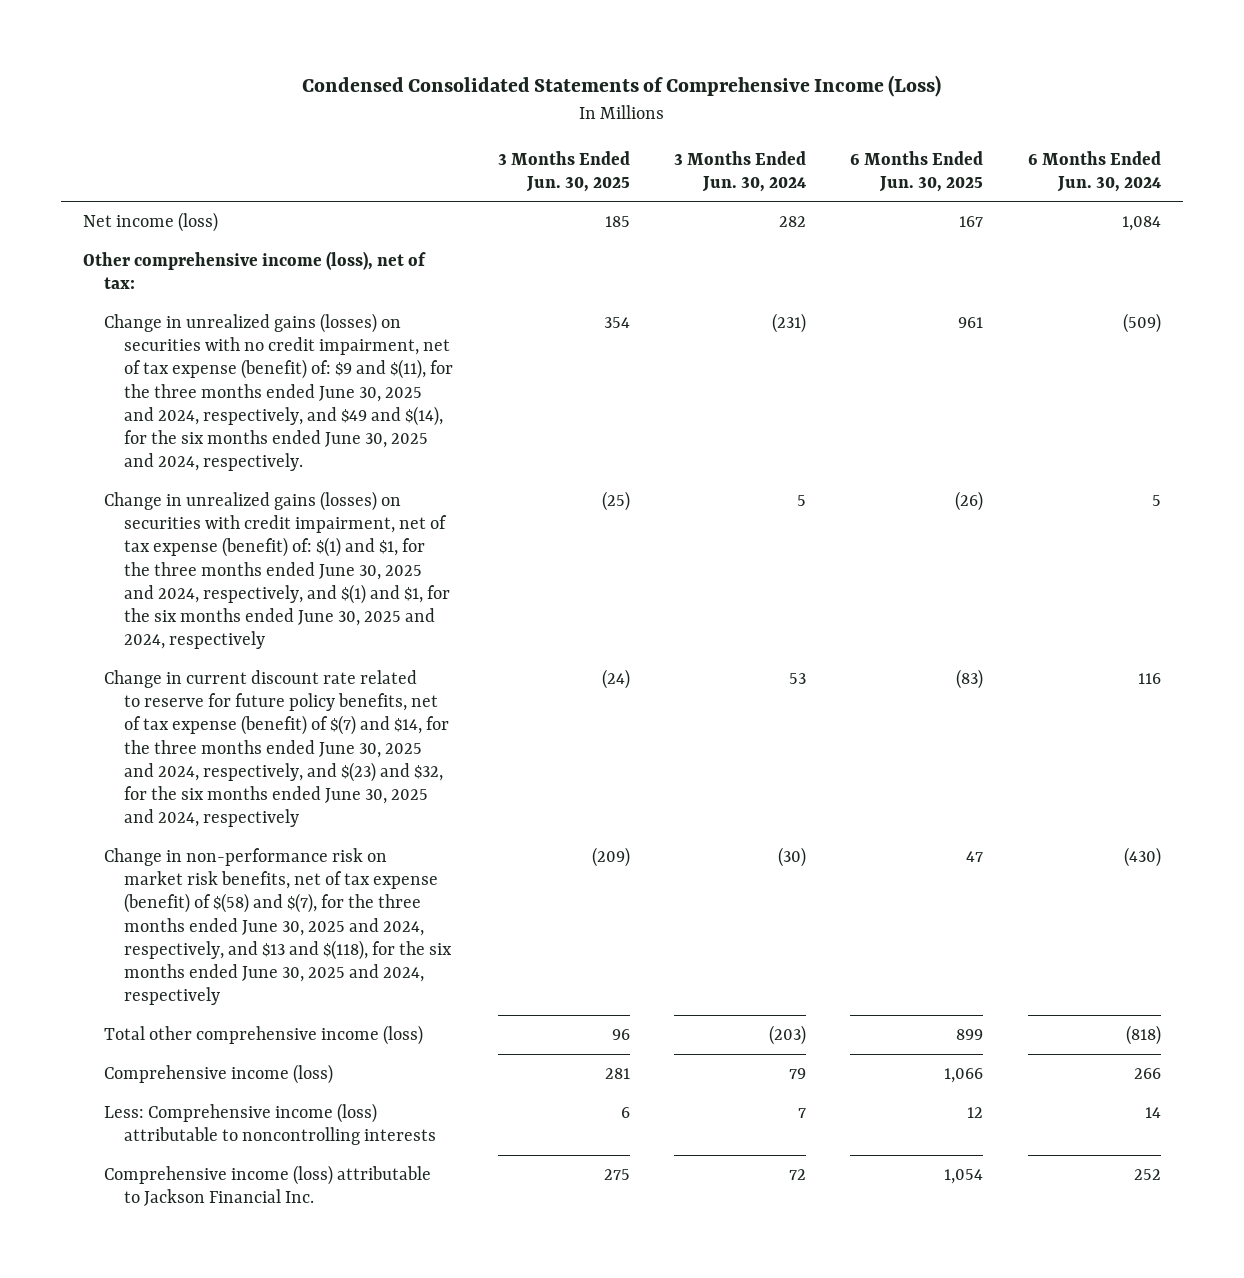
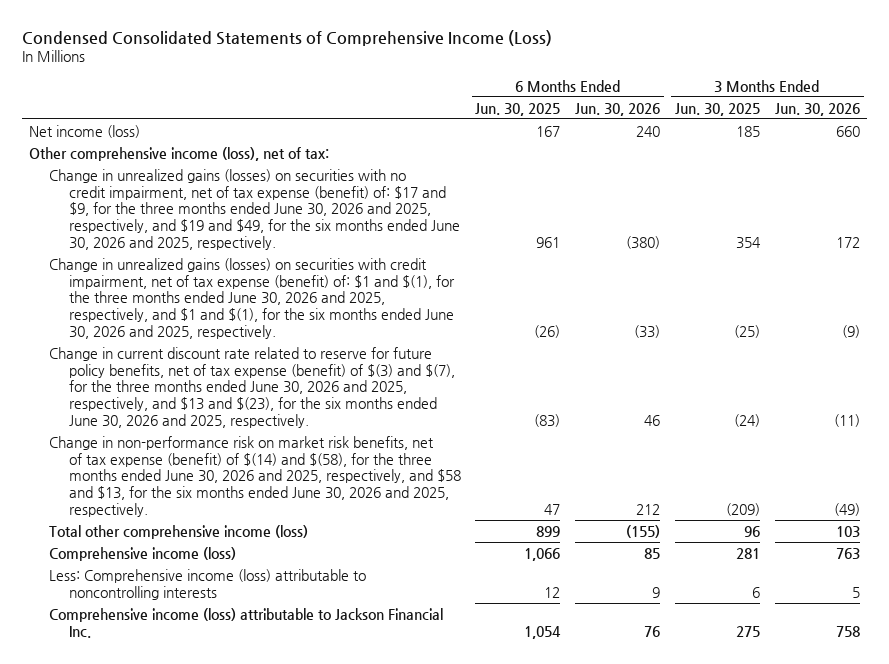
- | 3 Months Ended Jun. 30, 2025 | 3 Months Ended Jun. 30, 2024 | 6 Months Ended Jun. 30, 2025 | 6 Months Ended Jun. 30, 2024
+ | 6 Months Ended Jun. 30, 2025 | 6 Months Ended Jun. 30, 2026 | 3 Months Ended Jun. 30, 2025 | 3 Months Ended Jun. 30, 2026
- Change in unrealized gains (losses) on securities with no credit impairment, net of tax expense (benefit) of: $9 and $(11), for the three months ended June 30, 2025 and 2024, respectively, and $49 and $(14), for the six months ended June 30, 2025 and 2024, respectively. | 354 | (231) | 961 | (509)
- Change in unrealized gains (losses) on securities with credit impairment, net of tax expense (benefit) of: $(1) and $1, for the three months ended June 30, 2025 and 2024, respectively, and $(1) and $1, for the six months ended June 30, 2025 and 2024, respectively | (25) | 5 | (26) | 5
- Change in current discount rate related to reserve for future policy benefits, net of tax expense (benefit) of $(7) and $14, for the three months ended June 30, 2025 and 2024, respectively, and $(23) and $32, for the six months ended June 30, 2025 and 2024, respectively | (24) | 53 | (83) | 116
- Change in non-performance risk on market risk benefits, net of tax expense (benefit) of $(58) and $(7), for the three months ended June 30, 2025 and 2024, respectively, and $13 and $(118), for the six months ended June 30, 2025 and 2024, respectively | (209) | (30) | 47 | (430)
+ Change in unrealized gains (losses) on securities with no credit impairment, net of tax expense (benefit) of: $17 and $9, for the three months ended June 30, 2026 and 2025, respectively, and $19 and $49, for the six months ended June 30, 2026 and 2025, respectively. | 961 | (380) | 354 | 172
+ Change in unrealized gains (losses) on securities with credit impairment, net of tax expense (benefit) of: $1 and $(1), for the three months ended June 30, 2026 and 2025, respectively, and $1 and $(1), for the six months ended June 30, 2026 and 2025, respectively. | (26) | (33) | (25) | (9)
+ Change in current discount rate related to reserve for future policy benefits, net of tax expense (benefit) of $(3) and $(7), for the three months ended June 30, 2026 and 2025, respectively, and $13 and $(23), for the six months ended June 30, 2026 and 2025, respectively. | (83) | 46 | (24) | (11)
+ Change in non-performance risk on market risk benefits, net of tax expense (benefit) of $(14) and $(58), for the three months ended June 30, 2026 and 2025, respectively, and $58 and $13, for the six months ended June 30, 2026 and 2025, respectively. | 47 | 212 | (209) | (49)

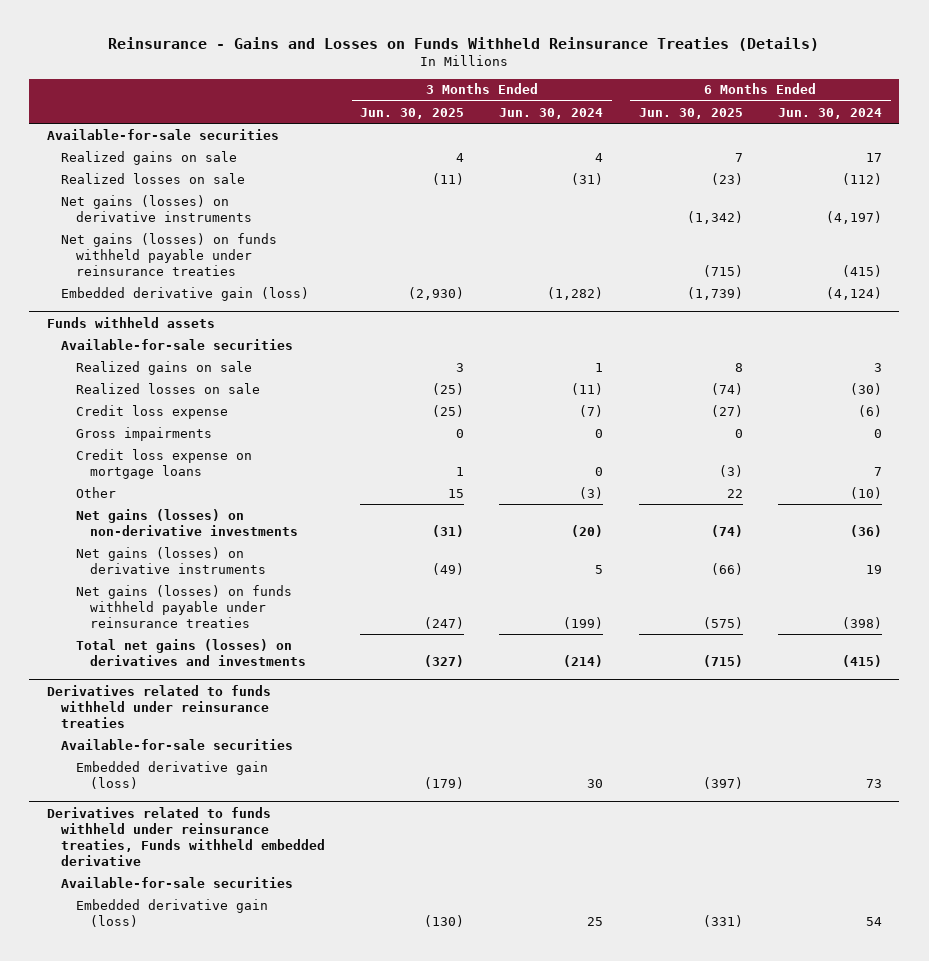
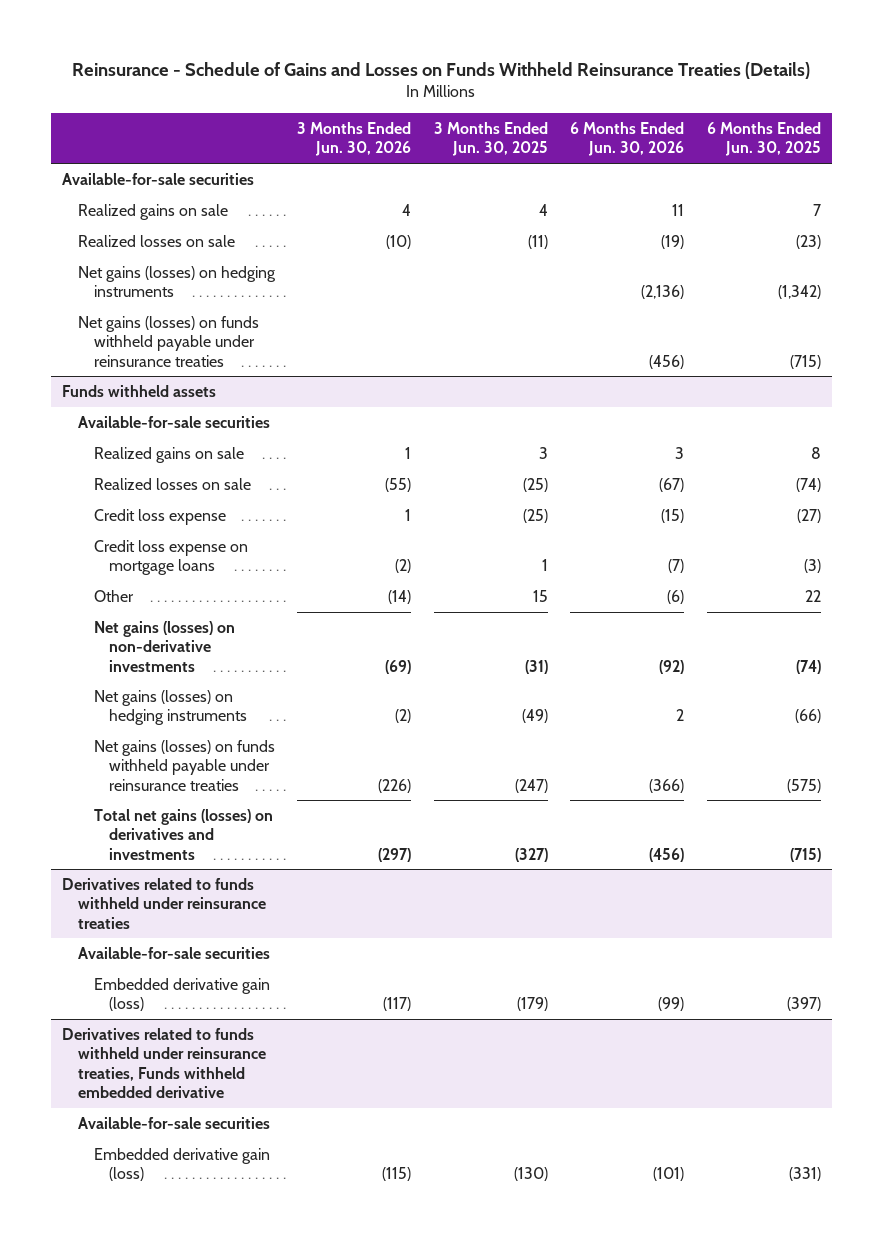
- Reinsurance - Gains and Losses on Funds Withheld Reinsurance Treaties (Details)
+ Reinsurance - Schedule of Gains and Losses on Funds Withheld Reinsurance Treaties (Details)
- | 3 Months Ended Jun. 30, 2025 | 3 Months Ended Jun. 30, 2024 | 6 Months Ended Jun. 30, 2025 | 6 Months Ended Jun. 30, 2024
+ | 3 Months Ended Jun. 30, 2026 | 3 Months Ended Jun. 30, 2025 | 6 Months Ended Jun. 30, 2026 | 6 Months Ended Jun. 30, 2025
- Net gains (losses) on derivative instruments | | | (1,342) | (4,197)
+ Net gains (losses) on hedging instruments | | | (2,136) | (1,342)
- Embedded derivative gain (loss) | (2,930) | (1,282) | (1,739) | (4,124)
@ Funds withheld assets
- Gross impairments | 0 | 0 | 0 | 0
- Net gains (losses) on derivative instruments | (49) | 5 | (66) | 19
+ Net gains (losses) on hedging instruments | (2) | (49) | 2 | (66)

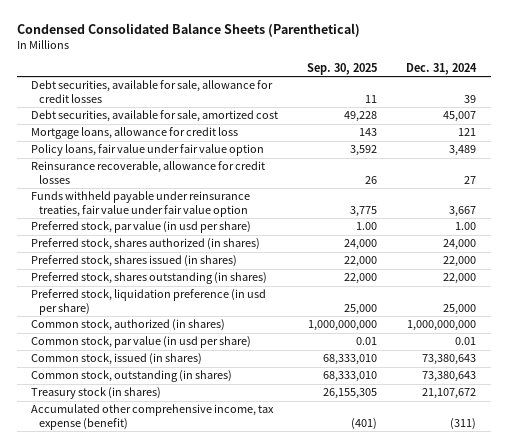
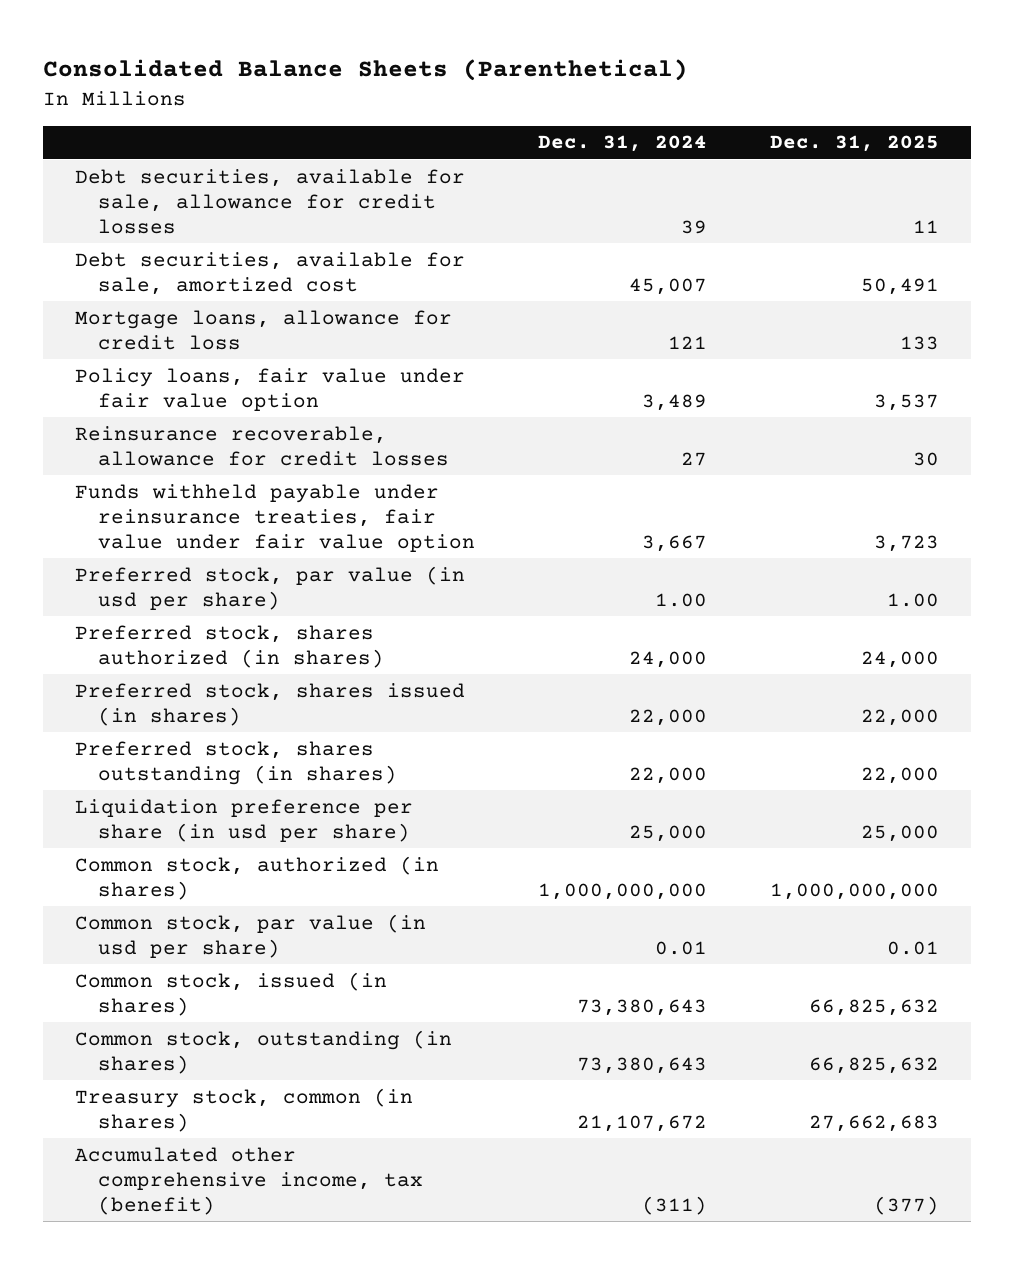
- Condensed Consolidated Balance Sheets (Parenthetical)
+ Consolidated Balance Sheets (Parenthetical)
- | Sep. 30, 2025 | Dec. 31, 2024
+ | Dec. 31, 2024 | Dec. 31, 2025
- Preferred stock, liquidation preference (in usd per share) | 25,000 | 25,000
+ Liquidation preference per share (in usd per share) | 25,000 | 25,000
- Treasury stock (in shares) | 26,155,305 | 21,107,672
- Accumulated other comprehensive income, tax expense (benefit) | (401) | (311)
+ Treasury stock, common (in shares) | 21,107,672 | 27,662,683
+ Accumulated other comprehensive income, tax (benefit) | (311) | (377)

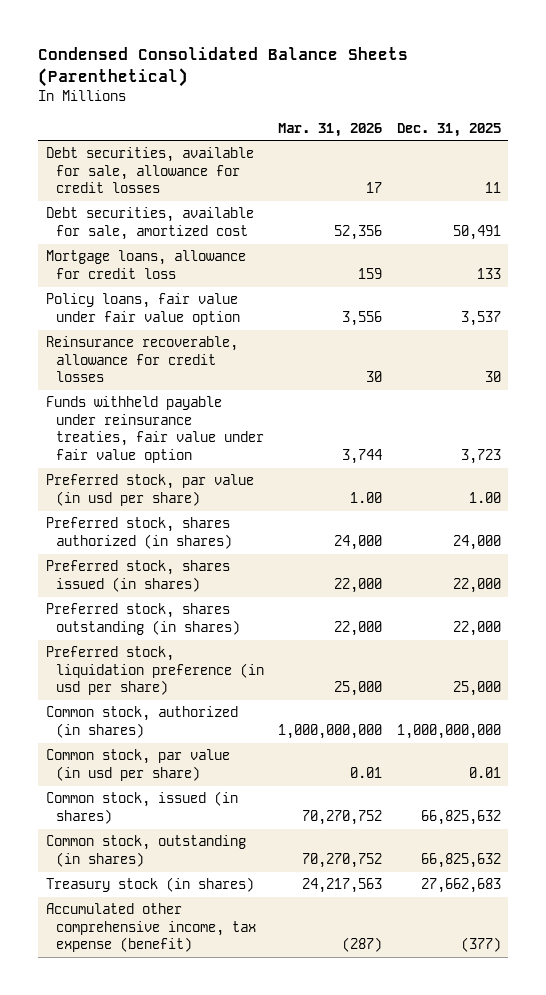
- Consolidated Balance Sheets (Parenthetical)
+ Condensed Consolidated Balance Sheets (Parenthetical)
- | Dec. 31, 2024 | Dec. 31, 2025
+ | Mar. 31, 2026 | Dec. 31, 2025
- Liquidation preference per share (in usd per share) | 25,000 | 25,000
+ Preferred stock, liquidation preference (in usd per share) | 25,000 | 25,000
- Treasury stock, common (in shares) | 21,107,672 | 27,662,683
- Accumulated other comprehensive income, tax (benefit) | (311) | (377)
+ Treasury stock (in shares) | 24,217,563 | 27,662,683
+ Accumulated other comprehensive income, tax expense (benefit) | (287) | (377)

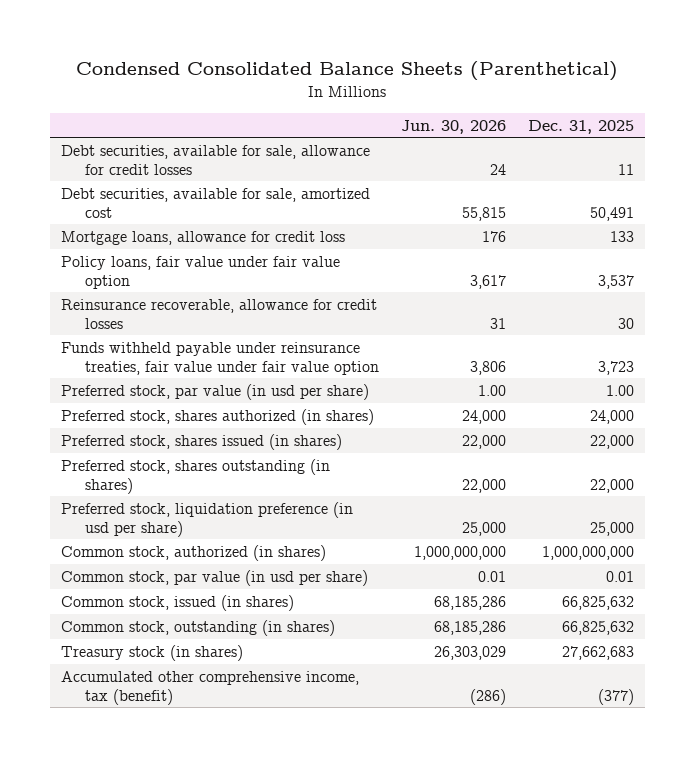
- | Mar. 31, 2026 | Dec. 31, 2025
+ | Jun. 30, 2026 | Dec. 31, 2025
- Accumulated other comprehensive income, tax expense (benefit) | (287) | (377)
+ Accumulated other comprehensive income, tax (benefit) | (286) | (377)

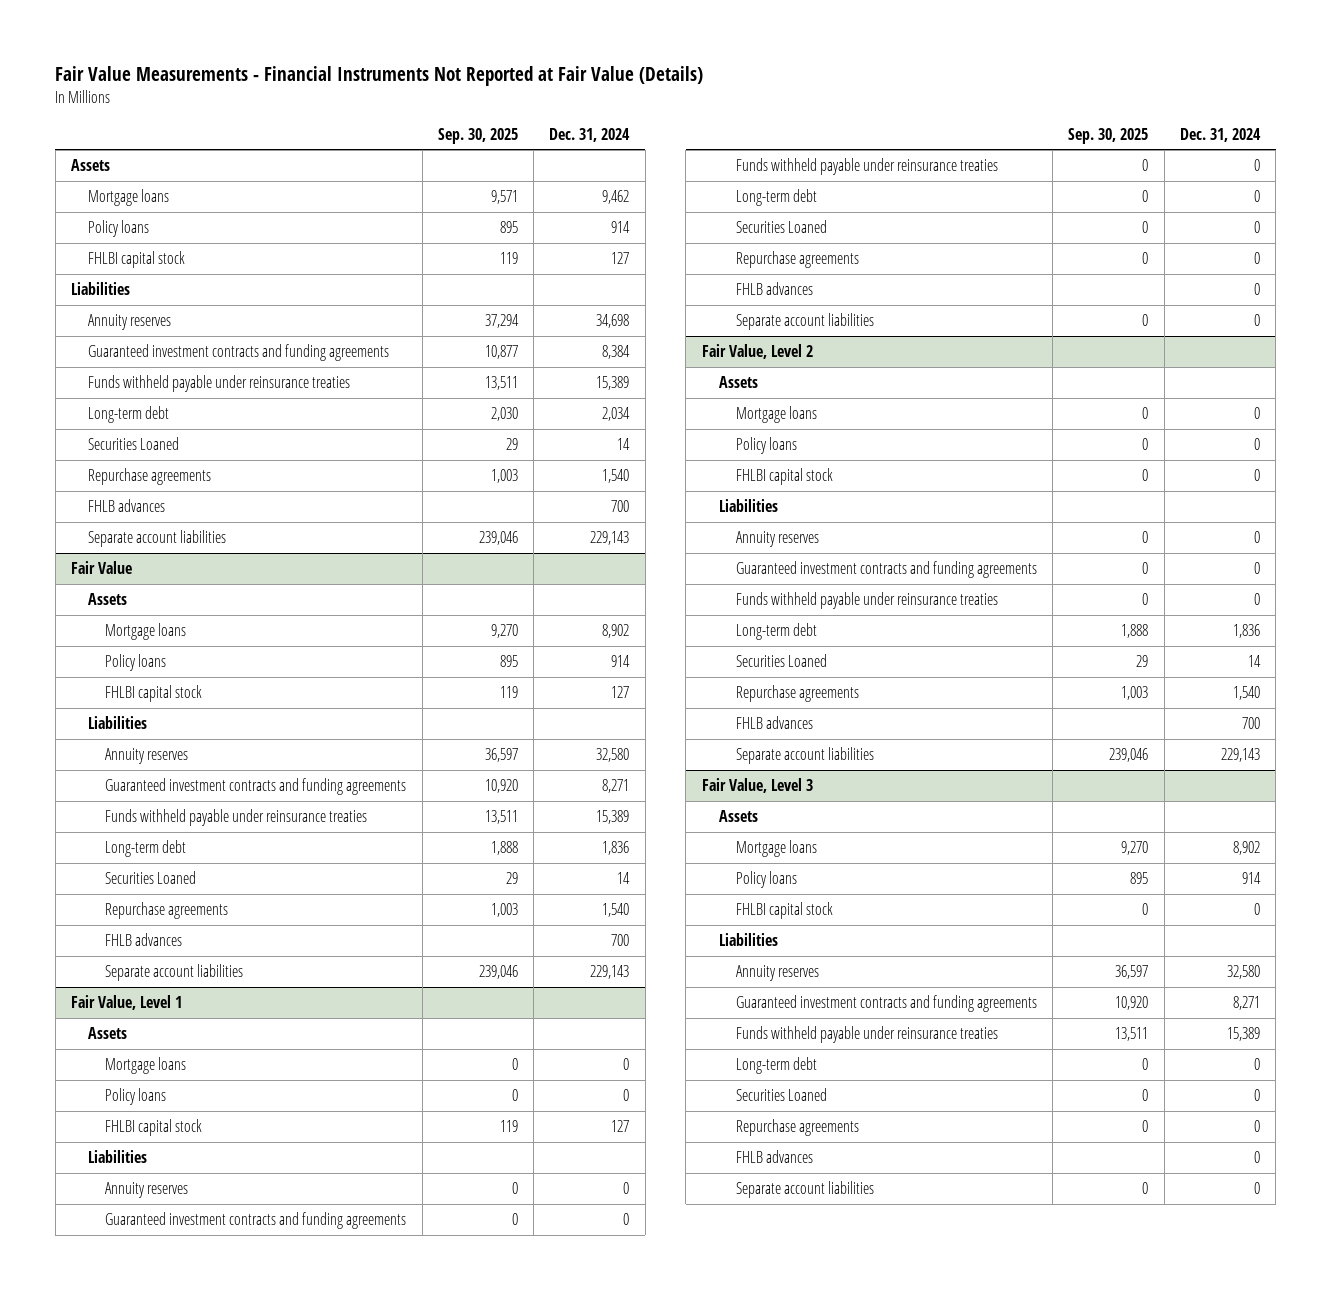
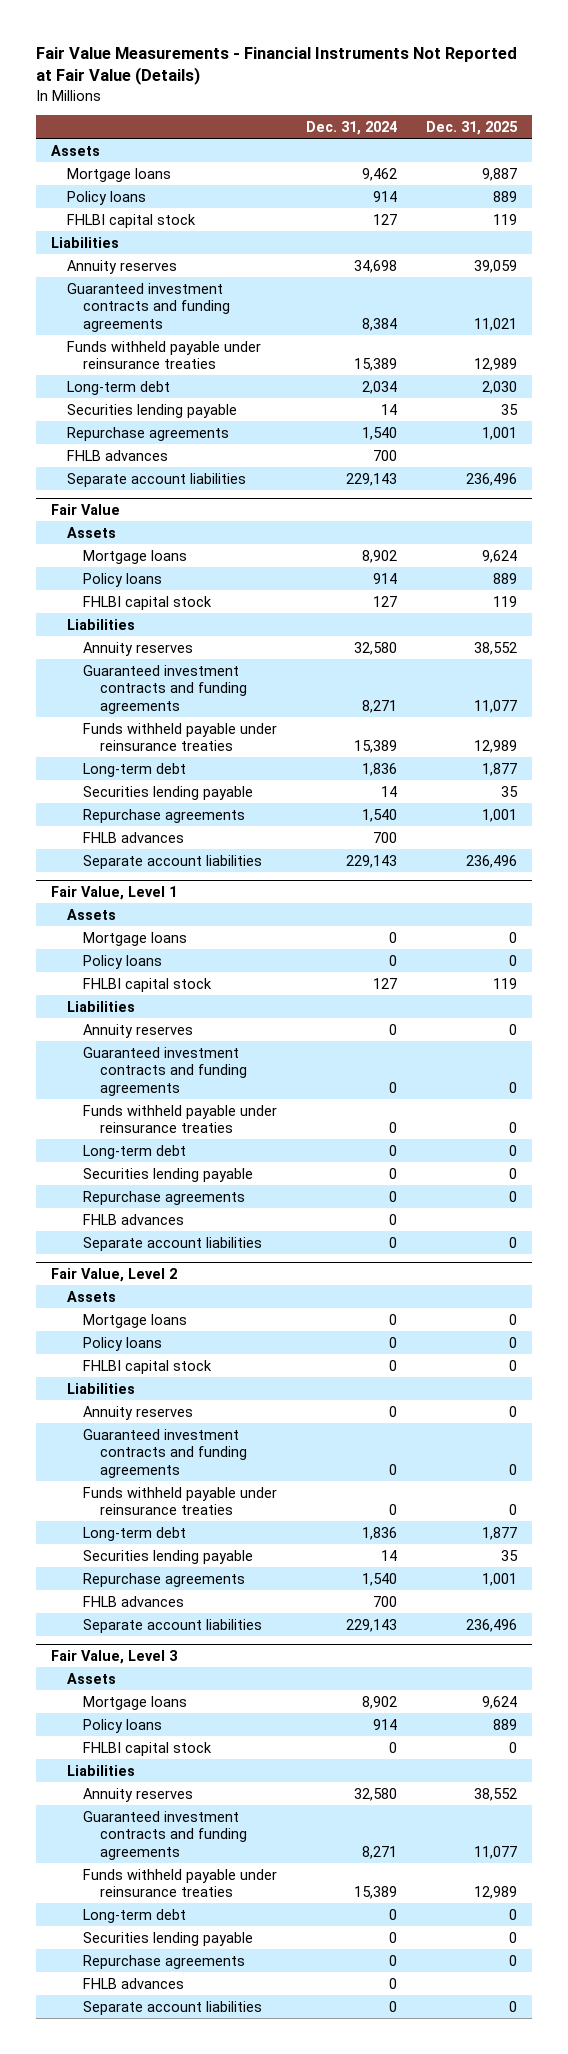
- | Sep. 30, 2025 | Dec. 31, 2024
+ | Dec. 31, 2024 | Dec. 31, 2025
- Securities Loaned | 29 | 14
+ Securities lending payable | 14 | 35
@ Fair Value
- Securities Loaned | 29 | 14
+ Securities lending payable | 14 | 35
@ Fair Value, Level 1
- Securities Loaned | 0 | 0
+ Securities lending payable | 0 | 0
@ Fair Value, Level 2
- Securities Loaned | 29 | 14
+ Securities lending payable | 14 | 35
@ Fair Value, Level 3
- Securities Loaned | 0 | 0
+ Securities lending payable | 0 | 0

